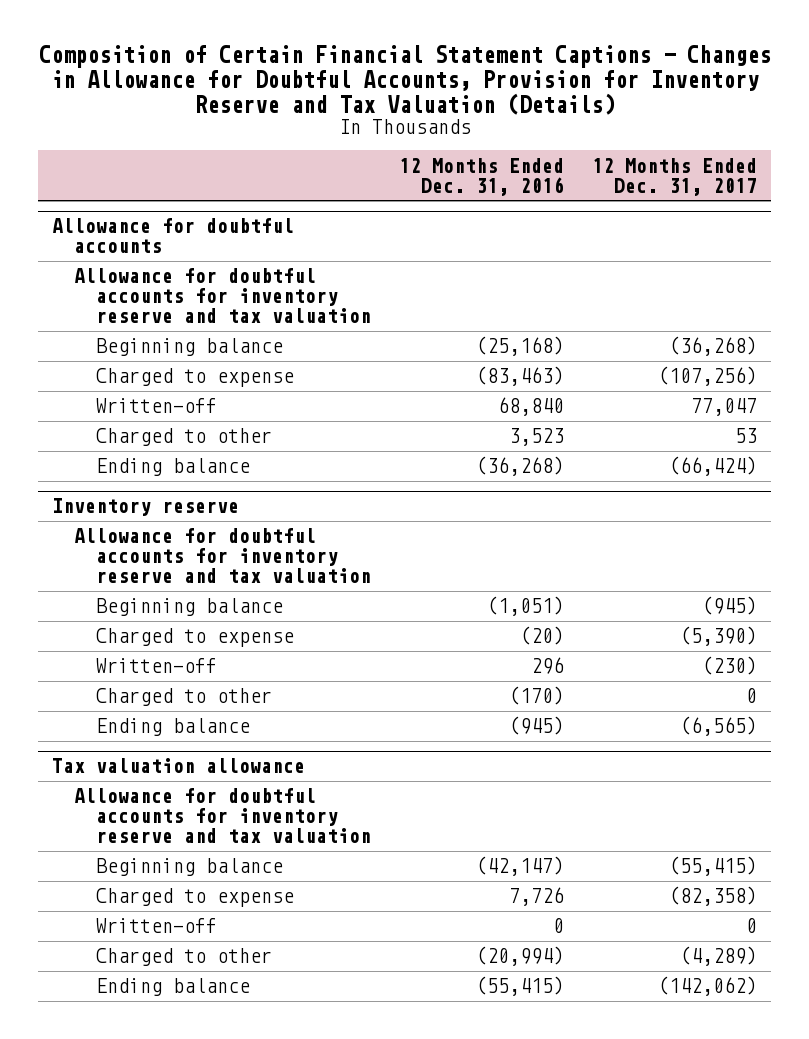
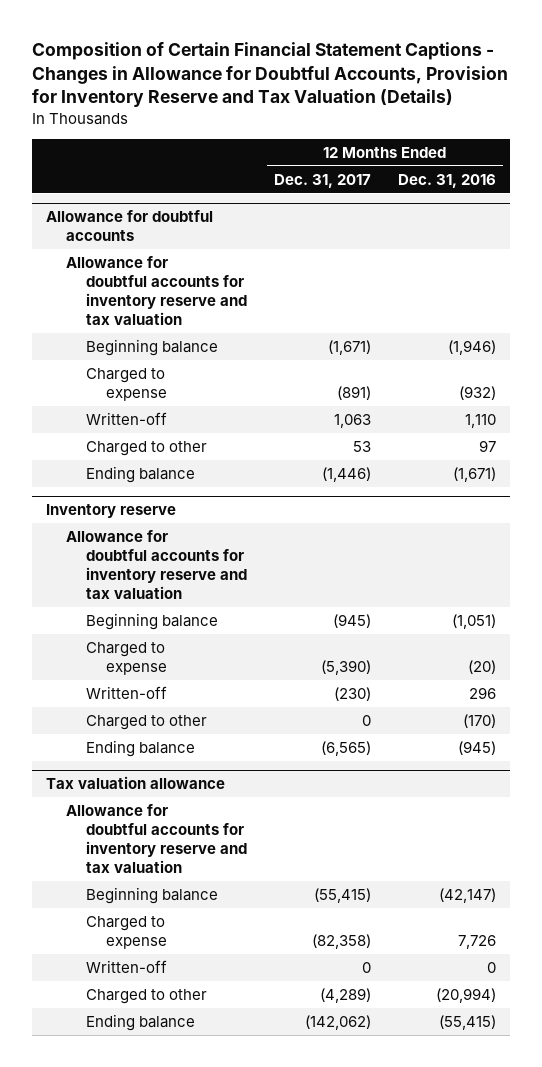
- | 12 Months Ended Dec. 31, 2016 | 12 Months Ended Dec. 31, 2017
+ | 12 Months Ended Dec. 31, 2017 | 12 Months Ended Dec. 31, 2016
@ Allowance for doubtful accounts
- Beginning balance | (25,168) | (36,268)
- Charged to expense | (83,463) | (107,256)
- Written-off | 68,840 | 77,047
- Charged to other | 3,523 | 53
- Ending balance | (36,268) | (66,424)
+ Beginning balance | (1,671) | (1,946)
+ Charged to expense | (891) | (932)
+ Written-off | 1,063 | 1,110
+ Charged to other | 53 | 97
+ Ending balance | (1,446) | (1,671)

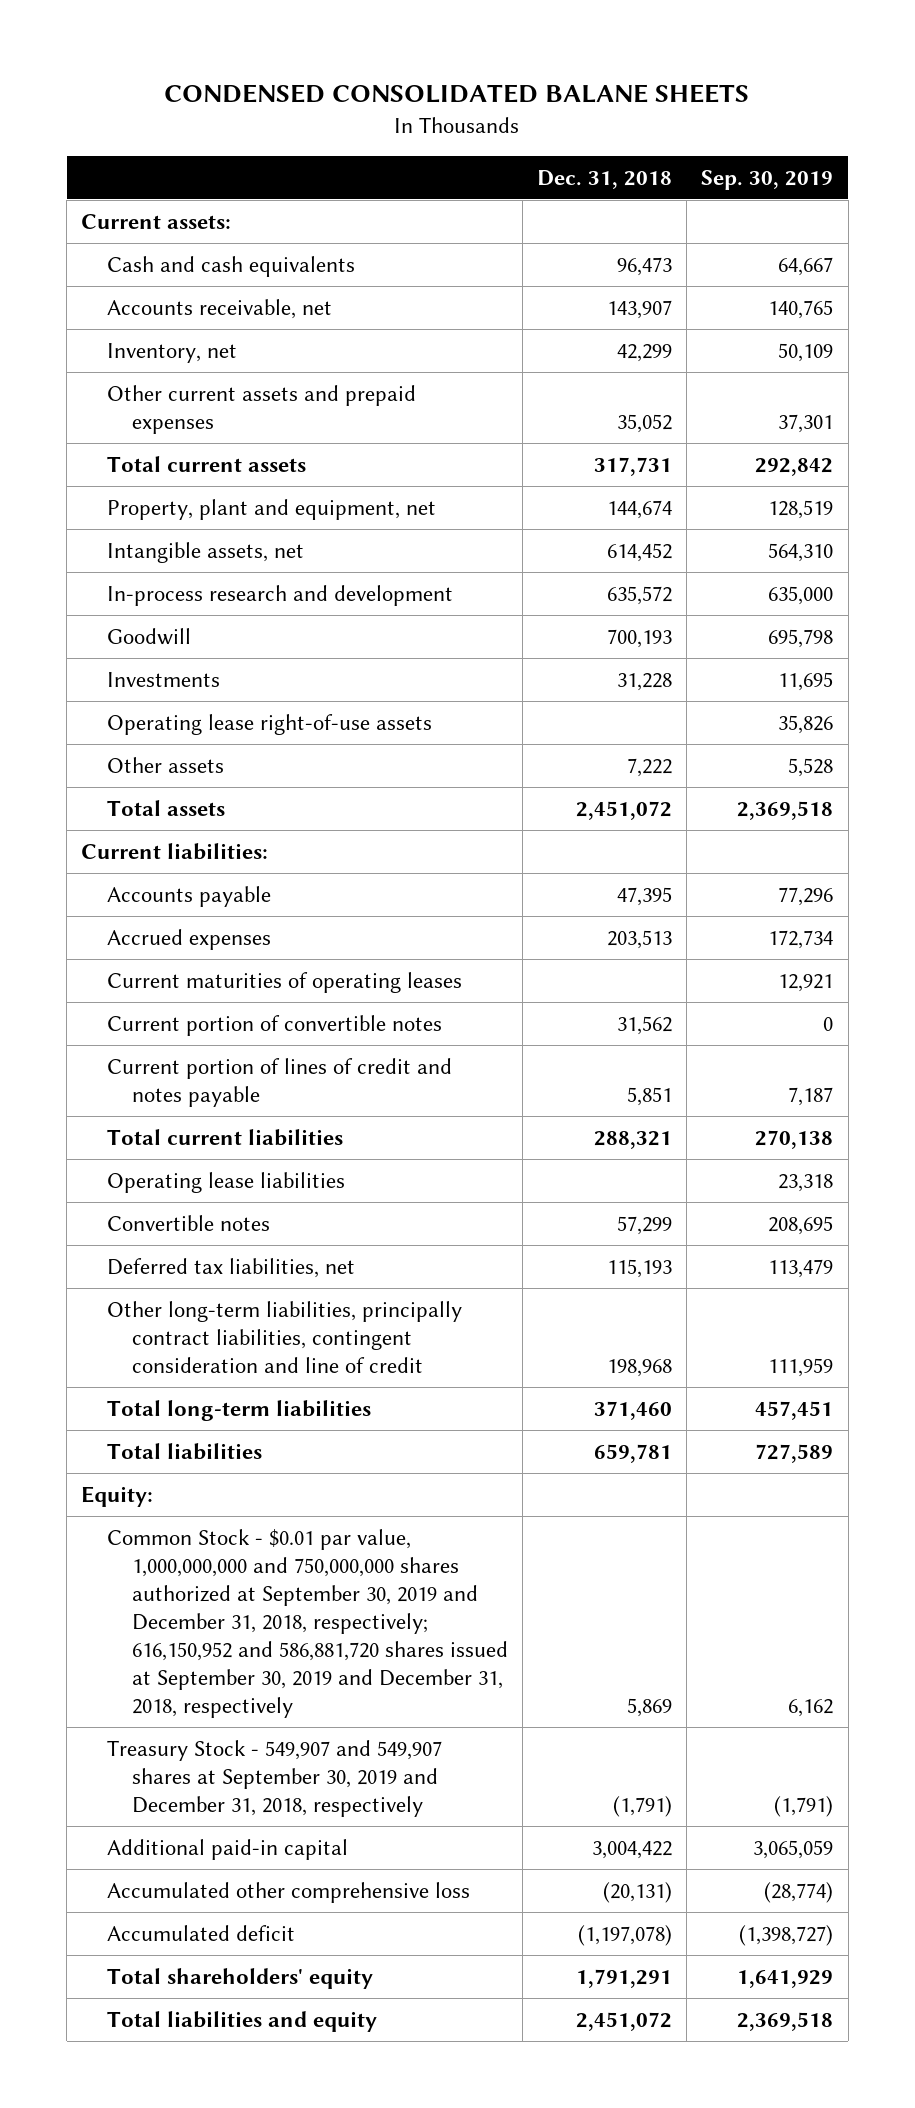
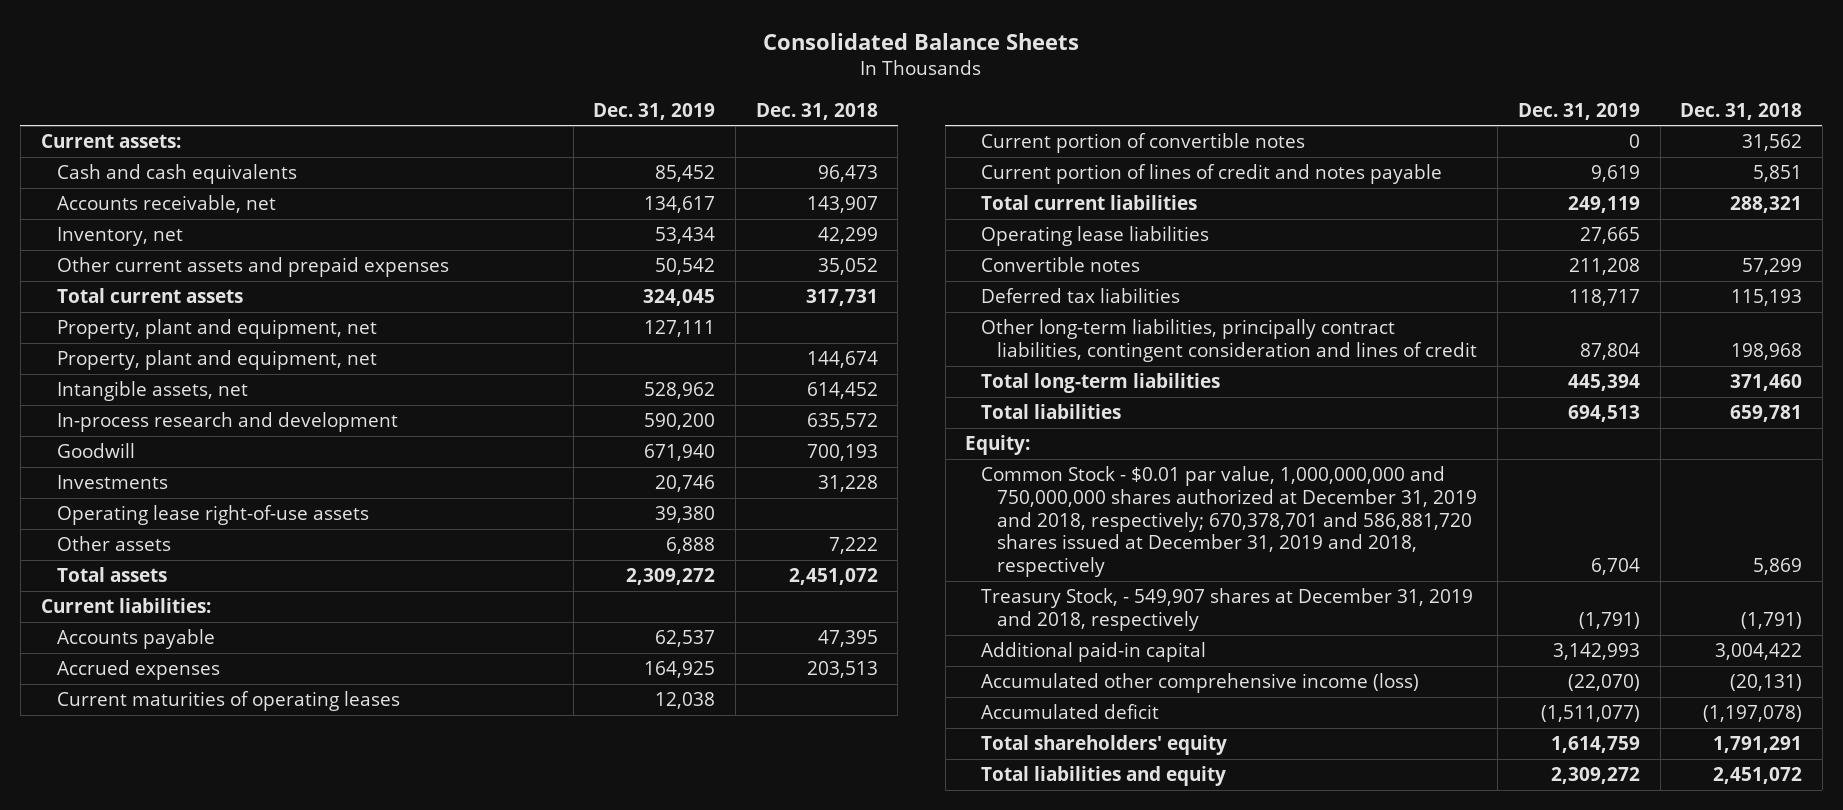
- CONDENSED CONSOLIDATED BALANE SHEETS
+ Consolidated Balance Sheets
- | Dec. 31, 2018 | Sep. 30, 2019
+ | Dec. 31, 2019 | Dec. 31, 2018
+ Property, plant and equipment, net | 127,111 |
- Deferred tax liabilities, net | 115,193 | 113,479
- Other long-term liabilities, principally contract liabilities, contingent consideration and line of credit | 198,968 | 111,959
+ Deferred tax liabilities | 118,717 | 115,193
+ Other long-term liabilities, principally contract liabilities, contingent consideration and lines of credit | 87,804 | 198,968
- Common Stock - $0.01 par value, 1,000,000,000 and 750,000,000 shares authorized at September 30, 2019 and December 31, 2018, respectively; 616,150,952 and 586,881,720 shares issued at September 30, 2019 and December 31, 2018, respectively | 5,869 | 6,162
- Treasury Stock - 549,907 and 549,907 shares at September 30, 2019 and December 31, 2018, respectively | (1,791) | (1,791)
+ Common Stock - $0.01 par value, 1,000,000,000 and 750,000,000 shares authorized at December 31, 2019 and 2018, respectively; 670,378,701 and 586,881,720 shares issued at December 31, 2019 and 2018, respectively | 6,704 | 5,869
+ Treasury Stock, - 549,907 shares at December 31, 2019 and 2018, respectively | (1,791) | (1,791)
- Accumulated other comprehensive loss | (20,131) | (28,774)
+ Accumulated other comprehensive income (loss) | (22,070) | (20,131)

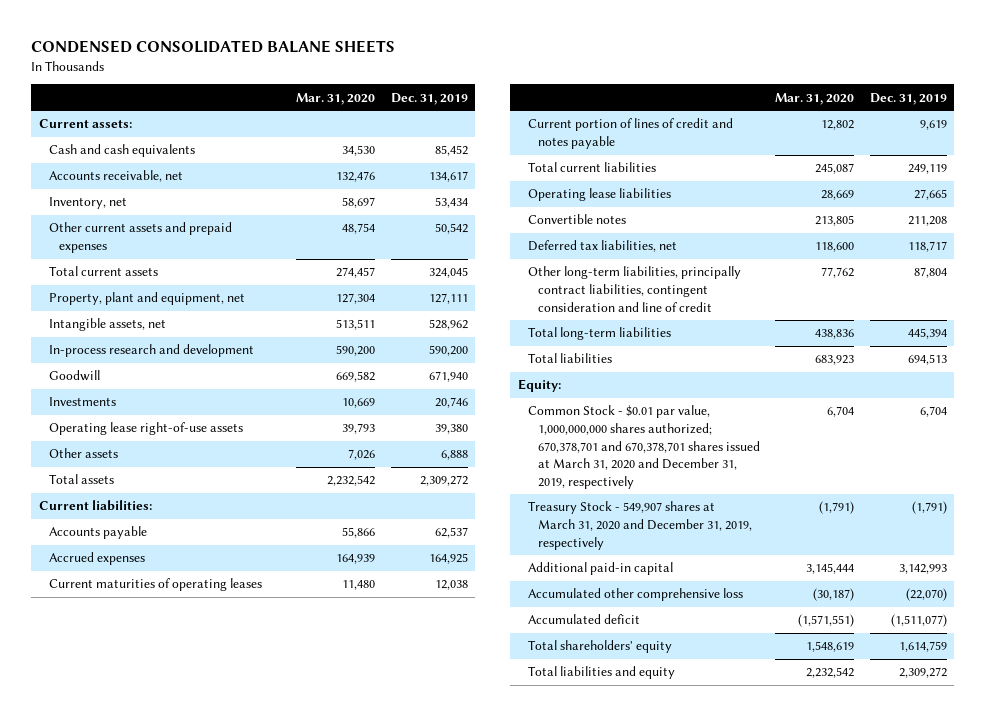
- Consolidated Balance Sheets
+ CONDENSED CONSOLIDATED BALANE SHEETS
- | Dec. 31, 2019 | Dec. 31, 2018
+ | Mar. 31, 2020 | Dec. 31, 2019
- Property, plant and equipment, net | | 144,674
- Current portion of convertible notes | 0 | 31,562
- Deferred tax liabilities | 118,717 | 115,193
- Other long-term liabilities, principally contract liabilities, contingent consideration and lines of credit | 87,804 | 198,968
+ Deferred tax liabilities, net | 118,600 | 118,717
+ Other long-term liabilities, principally contract liabilities, contingent consideration and line of credit | 77,762 | 87,804
- Common Stock - $0.01 par value, 1,000,000,000 and 750,000,000 shares authorized at December 31, 2019 and 2018, respectively; 670,378,701 and 586,881,720 shares issued at December 31, 2019 and 2018, respectively | 6,704 | 5,869
- Treasury Stock, - 549,907 shares at December 31, 2019 and 2018, respectively | (1,791) | (1,791)
+ Common Stock - $0.01 par value, 1,000,000,000 shares authorized; 670,378,701 and 670,378,701 shares issued at March 31, 2020 and December 31, 2019, respectively | 6,704 | 6,704
+ Treasury Stock - 549,907 shares at March 31, 2020 and December 31, 2019, respectively | (1,791) | (1,791)
- Accumulated other comprehensive income (loss) | (22,070) | (20,131)
+ Accumulated other comprehensive loss | (30,187) | (22,070)

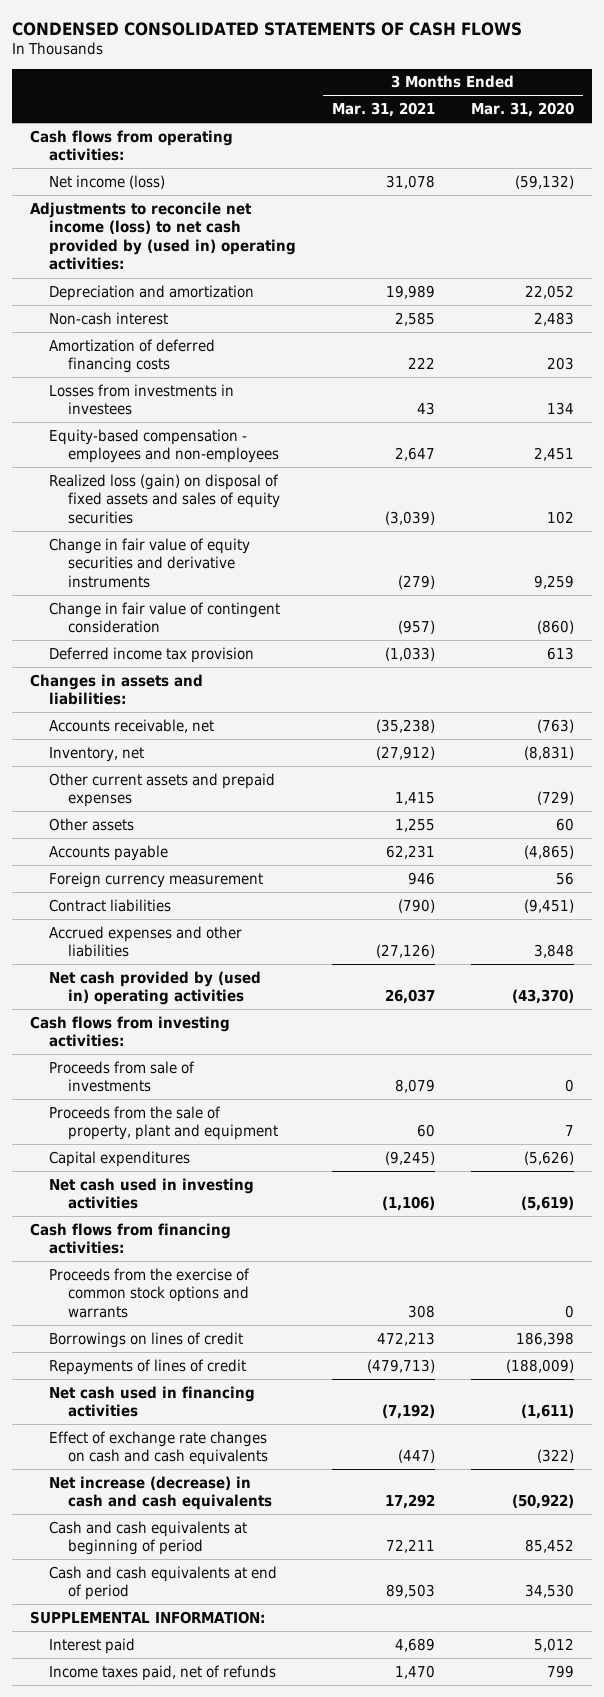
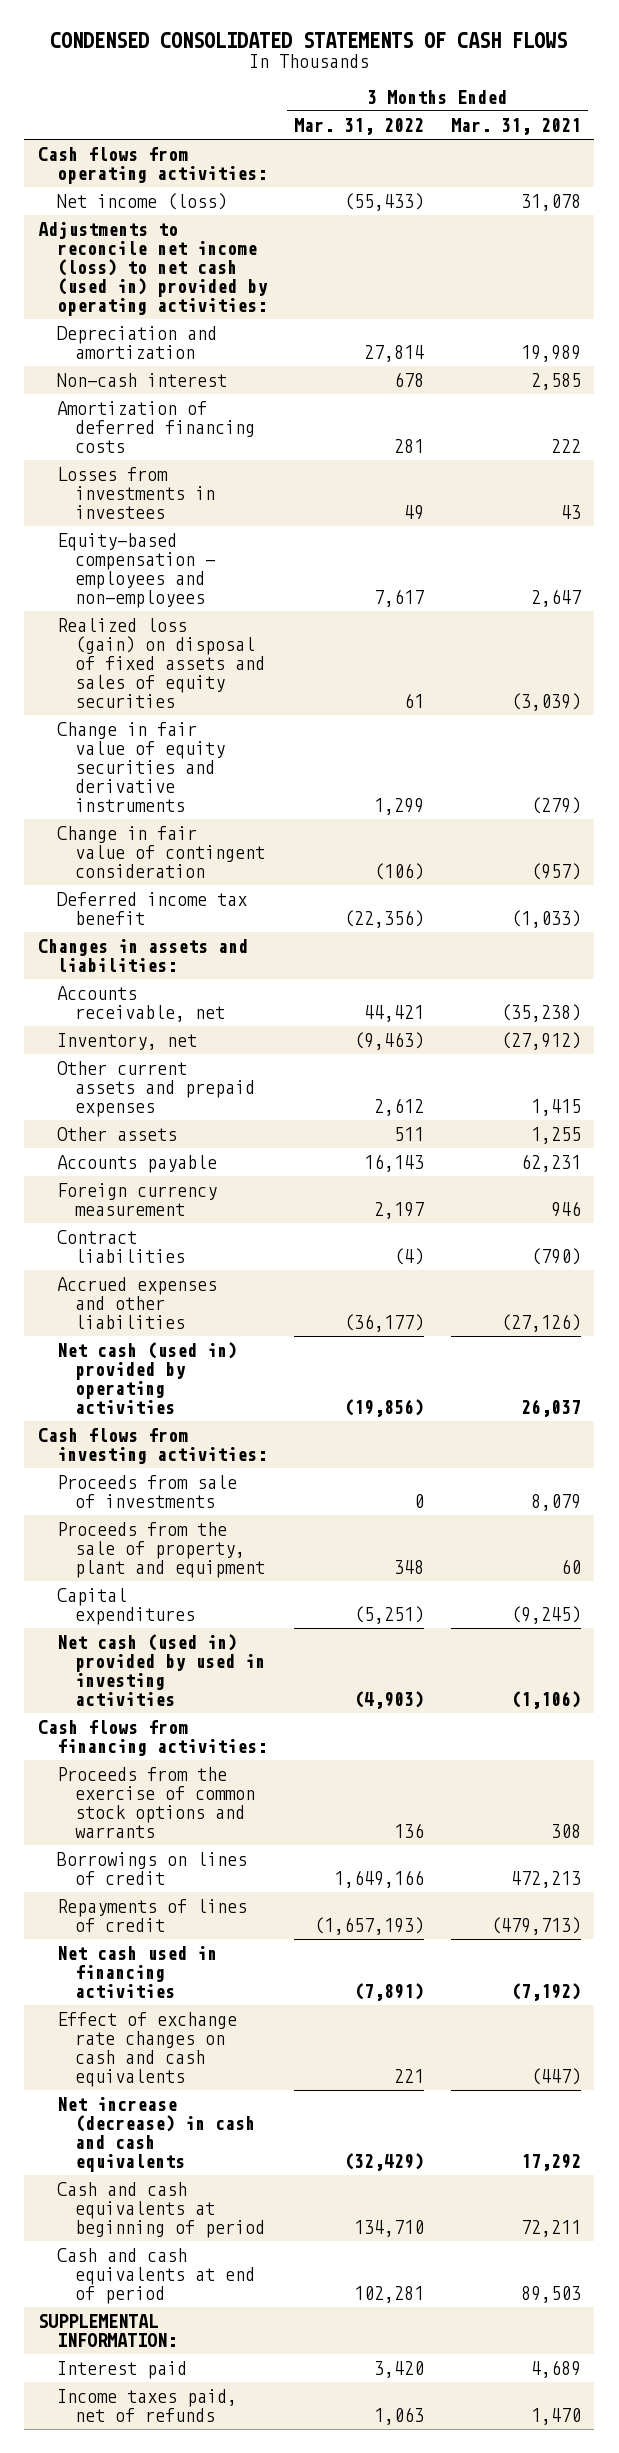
- | 3 Months Ended Mar. 31, 2021 | 3 Months Ended Mar. 31, 2020
+ | 3 Months Ended Mar. 31, 2022 | 3 Months Ended Mar. 31, 2021
- Adjustments to reconcile net income (loss) to net cash provided by (used in) operating activities:
+ Adjustments to reconcile net income (loss) to net cash (used in) provided by operating activities:
- Deferred income tax provision | (1,033) | 613
+ Deferred income tax benefit | (22,356) | (1,033)
- Net cash provided by (used in) operating activities | 26,037 | (43,370)
+ Net cash (used in) provided by operating activities | (19,856) | 26,037
- Net cash used in investing activities | (1,106) | (5,619)
+ Net cash (used in) provided by used in investing activities | (4,903) | (1,106)

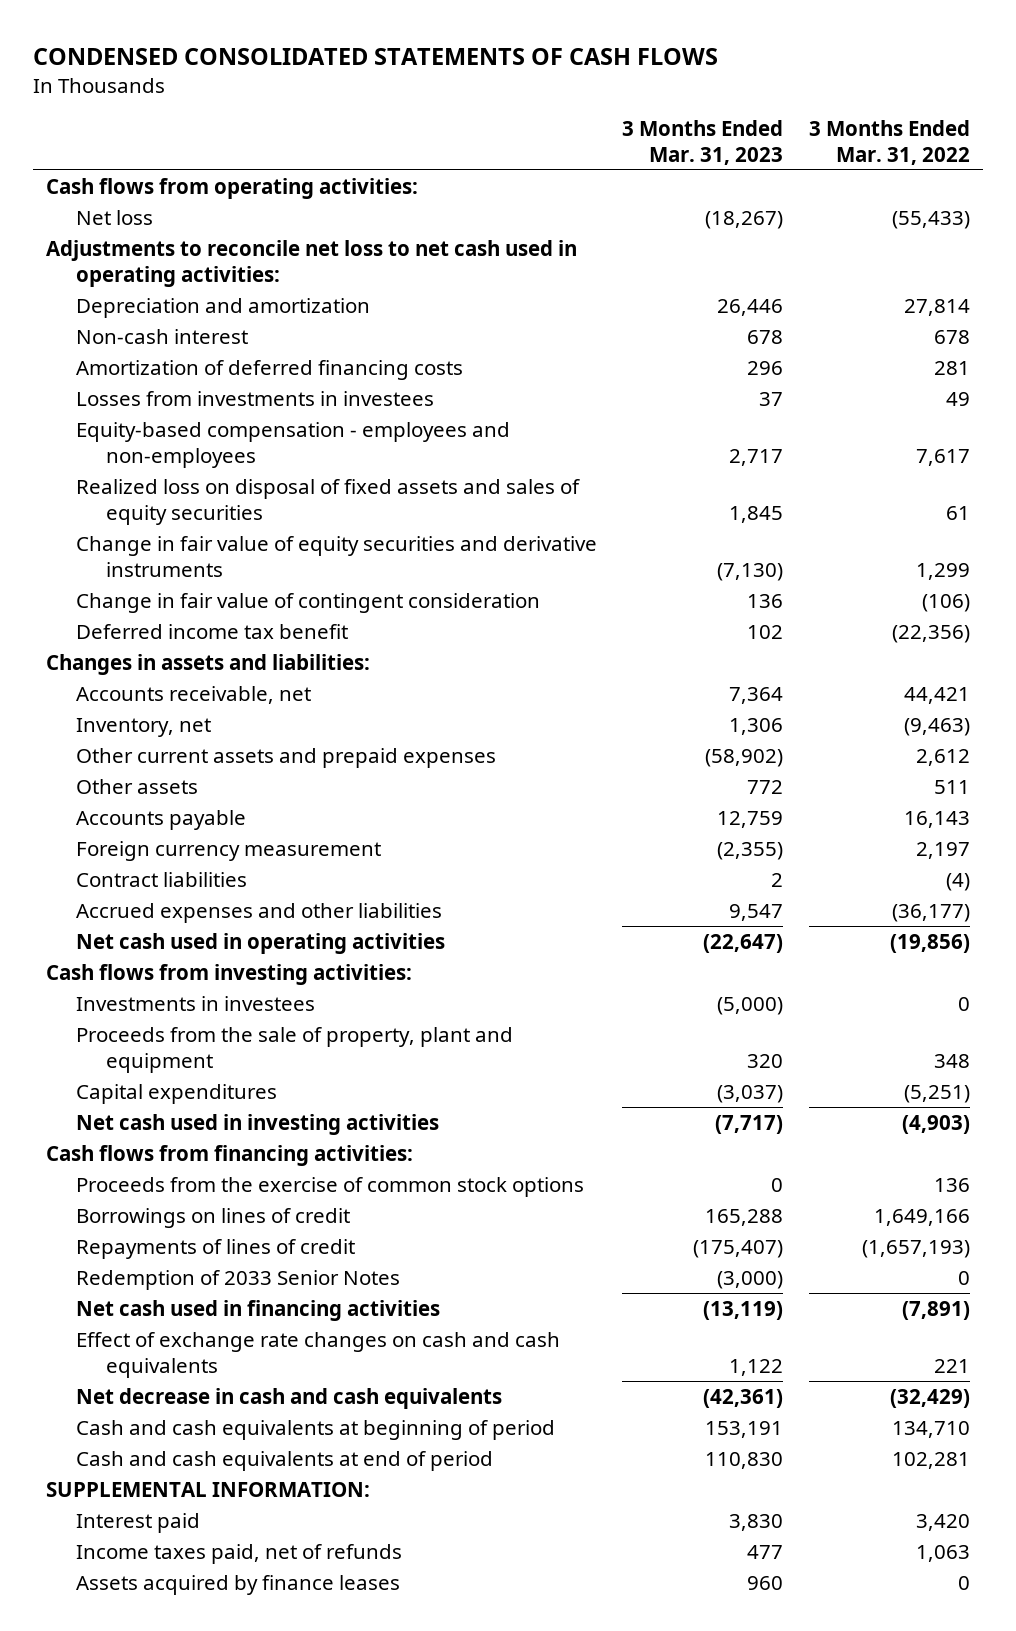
- | 3 Months Ended Mar. 31, 2022 | 3 Months Ended Mar. 31, 2021
+ | 3 Months Ended Mar. 31, 2023 | 3 Months Ended Mar. 31, 2022
- Net income (loss) | (55,433) | 31,078
- Adjustments to reconcile net income (loss) to net cash (used in) provided by operating activities:
+ Net loss | (18,267) | (55,433)
+ Adjustments to reconcile net loss to net cash used in operating activities:
- Realized loss (gain) on disposal of fixed assets and sales of equity securities | 61 | (3,039)
+ Realized loss on disposal of fixed assets and sales of equity securities | 1,845 | 61
- Net cash (used in) provided by operating activities | (19,856) | 26,037
+ Net cash used in operating activities | (22,647) | (19,856)
- Proceeds from sale of investments | 0 | 8,079
+ Investments in investees | (5,000) | 0
- Net cash (used in) provided by used in investing activities | (4,903) | (1,106)
+ Net cash used in investing activities | (7,717) | (4,903)
- Proceeds from the exercise of common stock options and warrants | 136 | 308
+ Proceeds from the exercise of common stock options | 0 | 136
+ Redemption of 2033 Senior Notes | (3,000) | 0
- Net increase (decrease) in cash and cash equivalents | (32,429) | 17,292
+ Net decrease in cash and cash equivalents | (42,361) | (32,429)
+ Assets acquired by finance leases | 960 | 0

